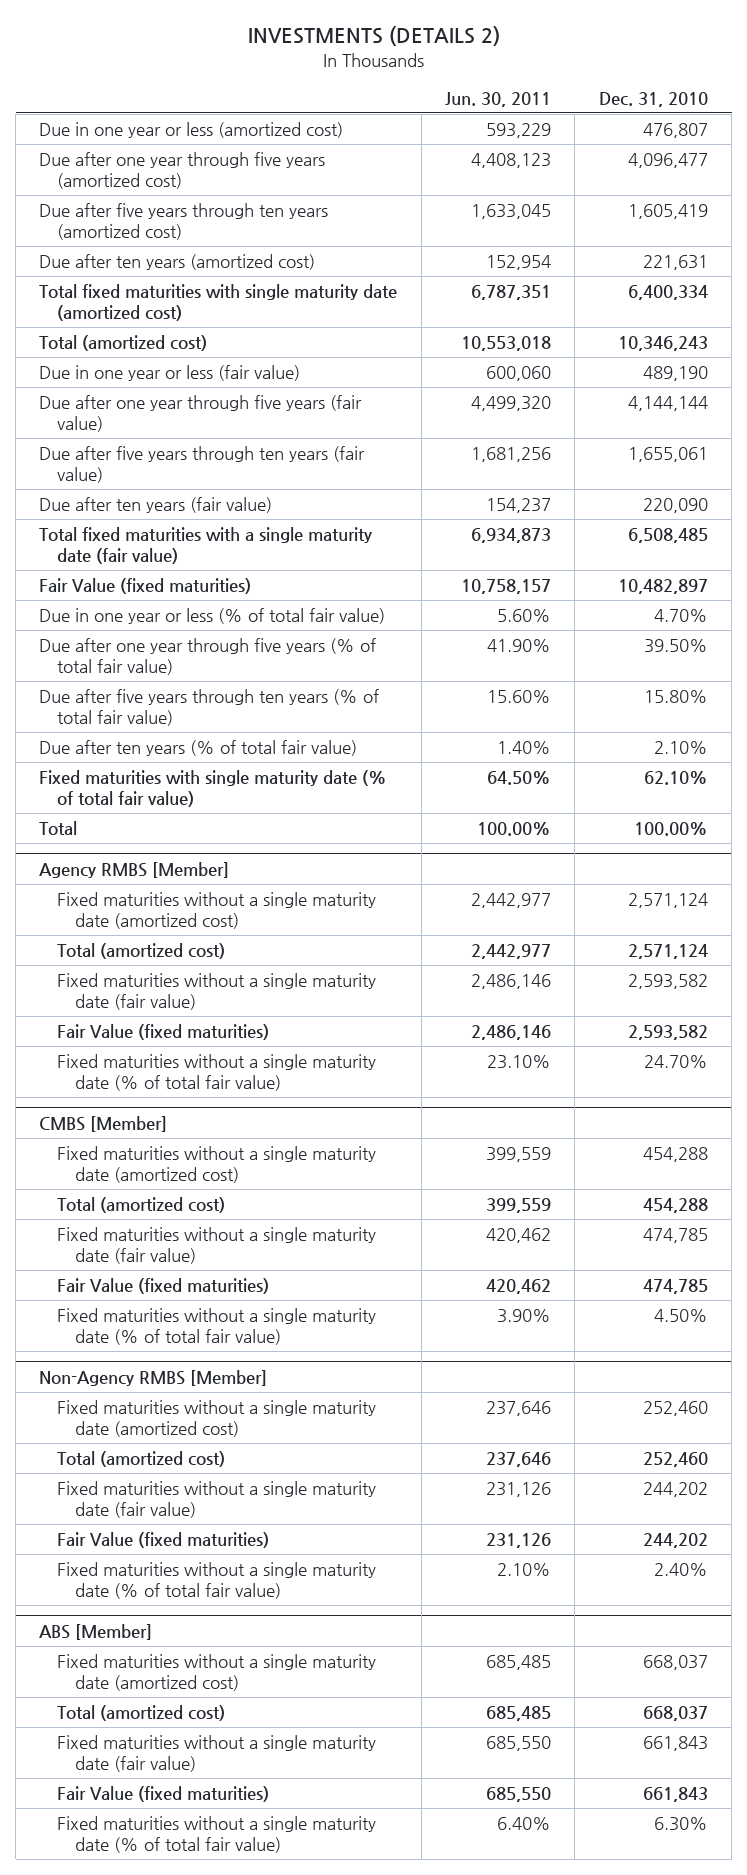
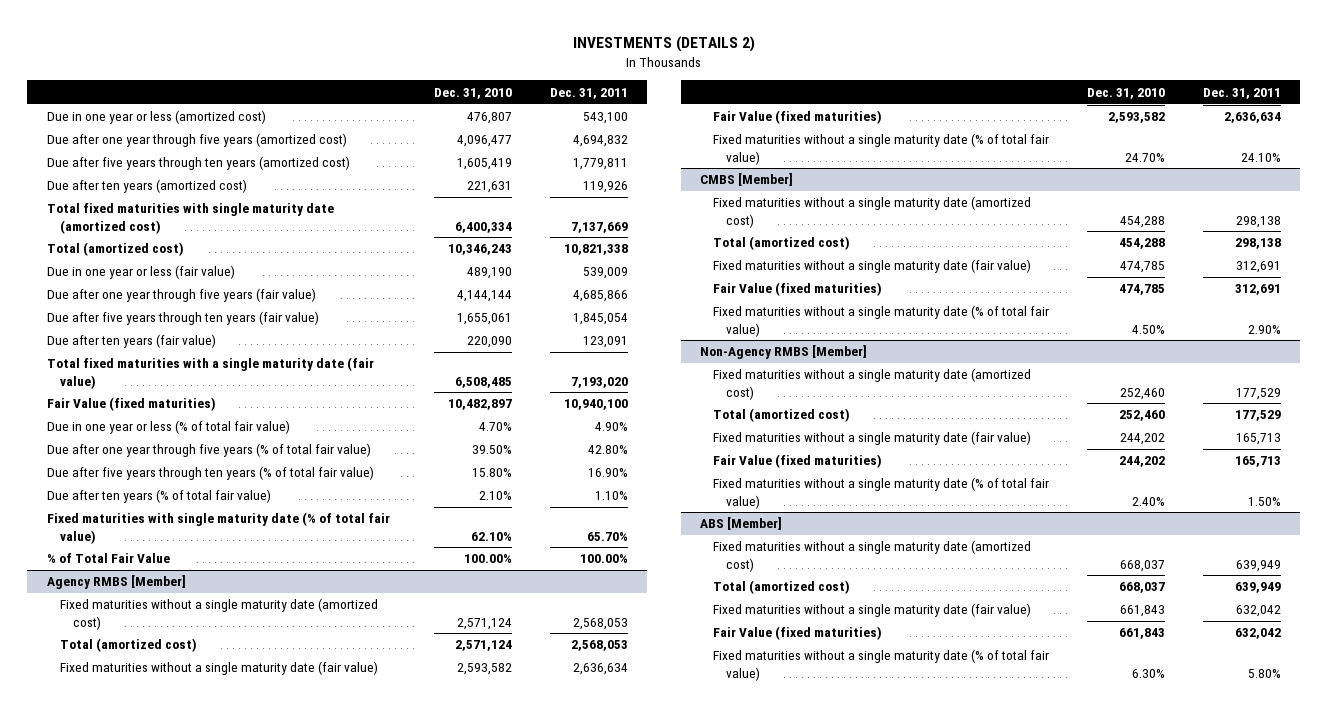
- | Jun. 30, 2011 | Dec. 31, 2010
+ | Dec. 31, 2010 | Dec. 31, 2011
- Total | 100.00% | 100.00%
+ % of Total Fair Value | 100.00% | 100.00%

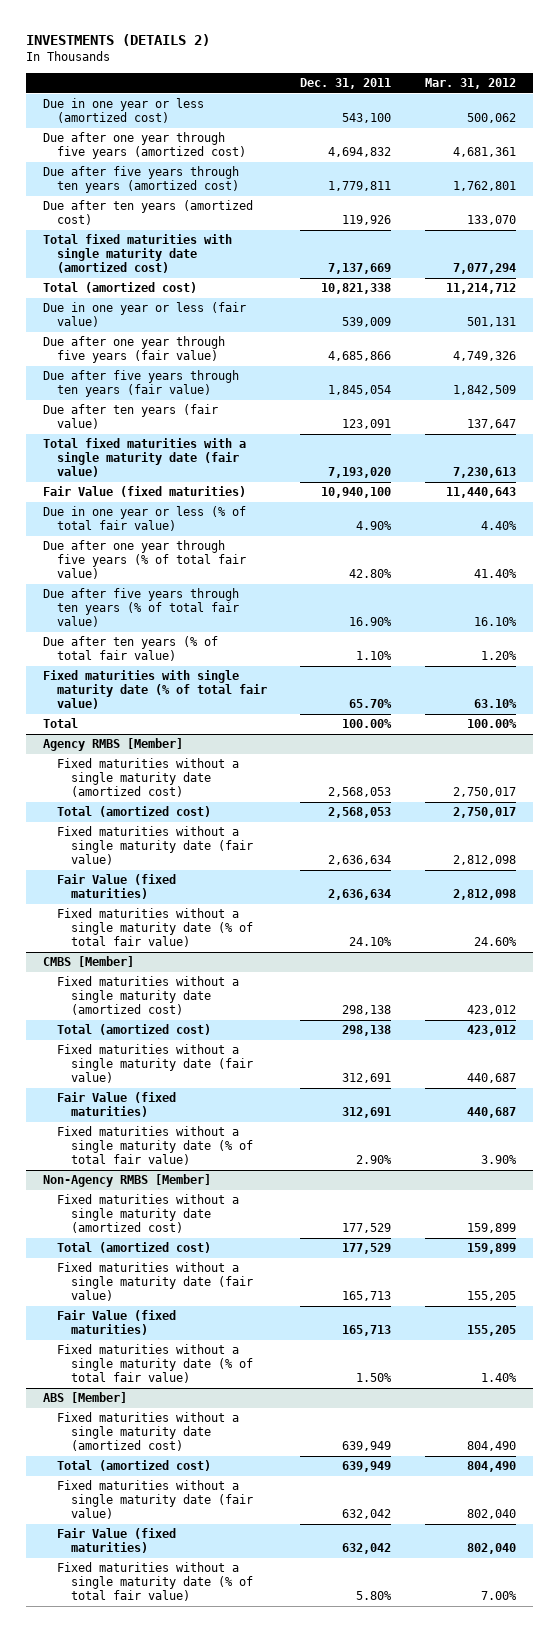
- | Dec. 31, 2010 | Dec. 31, 2011
+ | Dec. 31, 2011 | Mar. 31, 2012
- % of Total Fair Value | 100.00% | 100.00%
+ Total | 100.00% | 100.00%

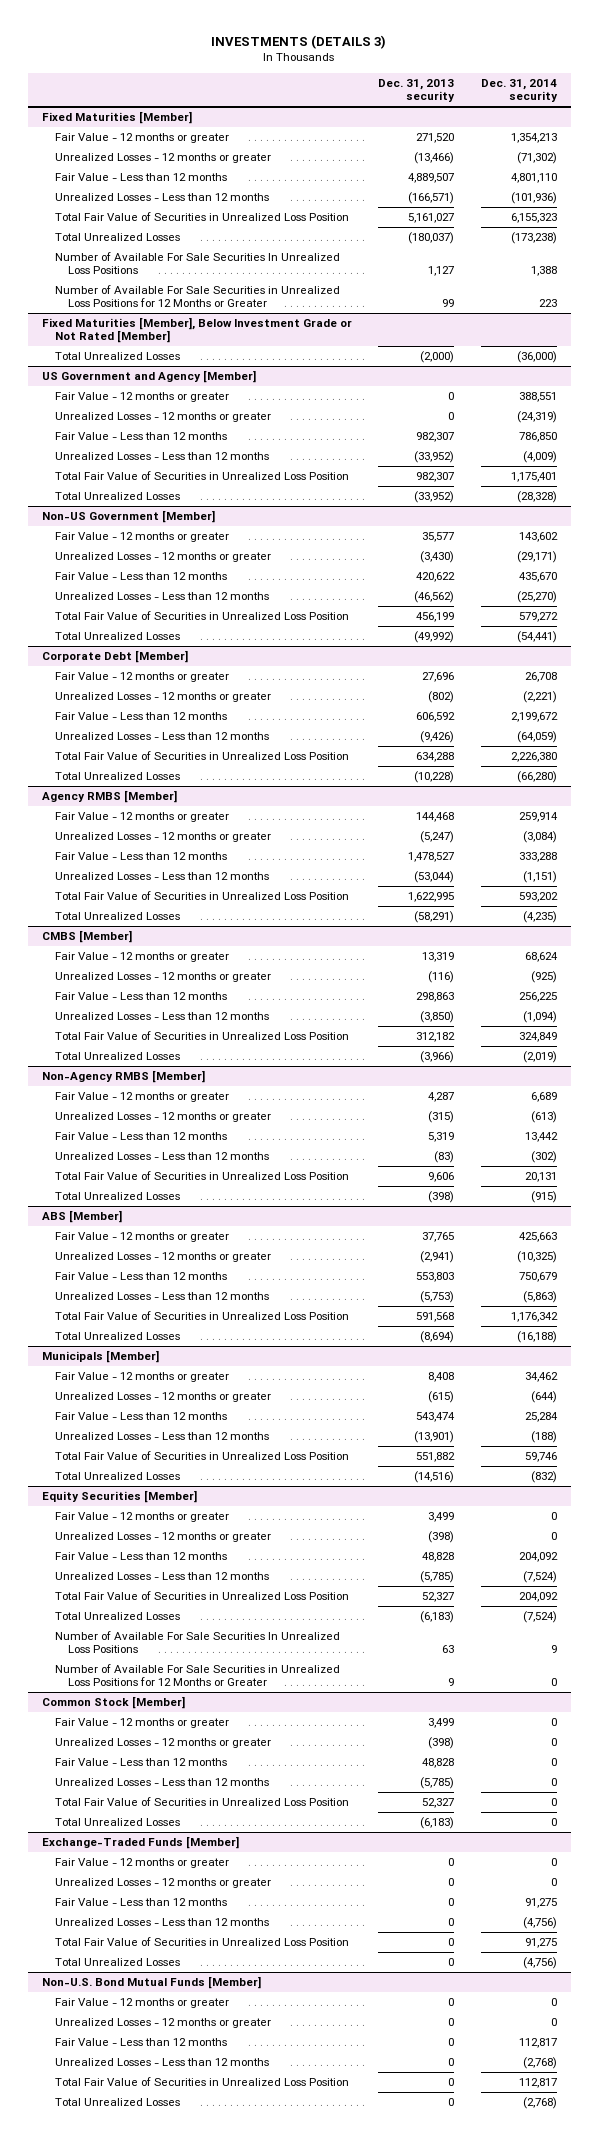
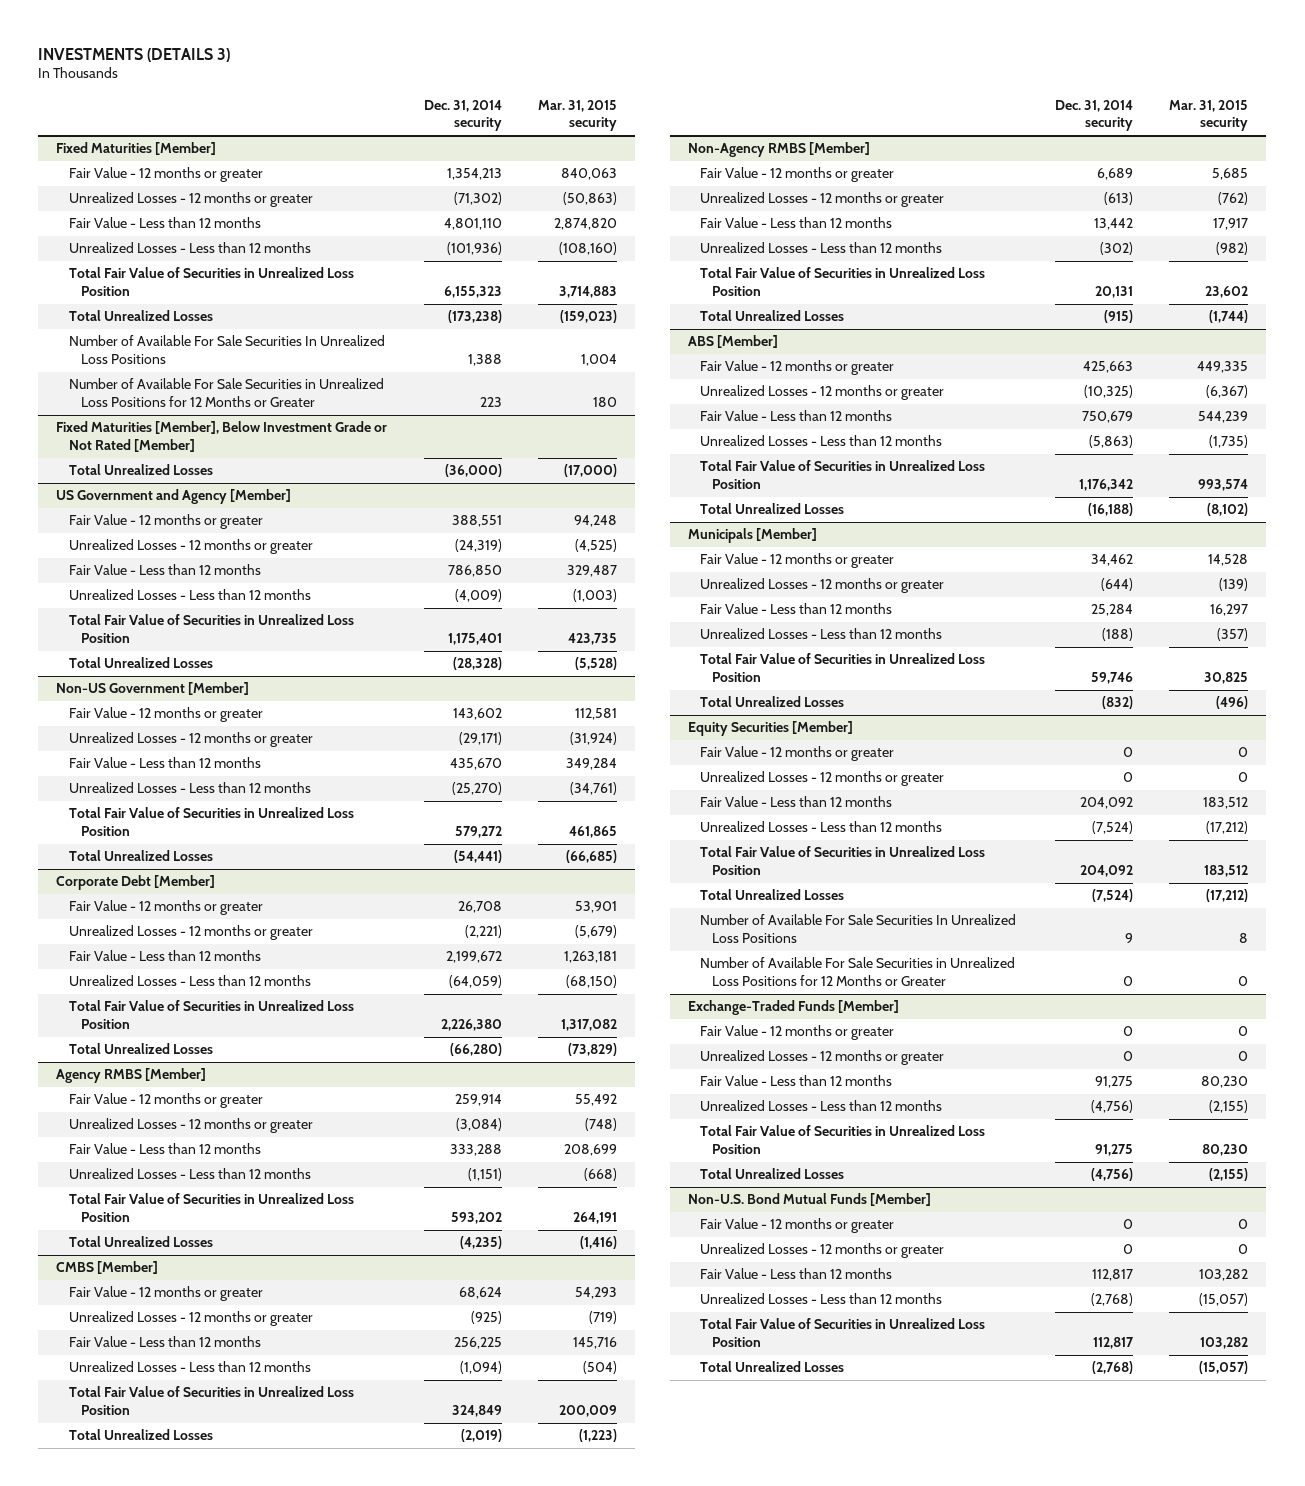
- | Dec. 31, 2013 security | Dec. 31, 2014 security
+ | Dec. 31, 2014 security | Mar. 31, 2015 security
- Common Stock [Member]
- Fair Value - 12 months or greater | 3,499 | 0
- Unrealized Losses - 12 months or greater | (398) | 0
- Fair Value - Less than 12 months | 48,828 | 0
- Unrealized Losses - Less than 12 months | (5,785) | 0
- Total Fair Value of Securities in Unrealized Loss Position | 52,327 | 0
- Total Unrealized Losses | (6,183) | 0

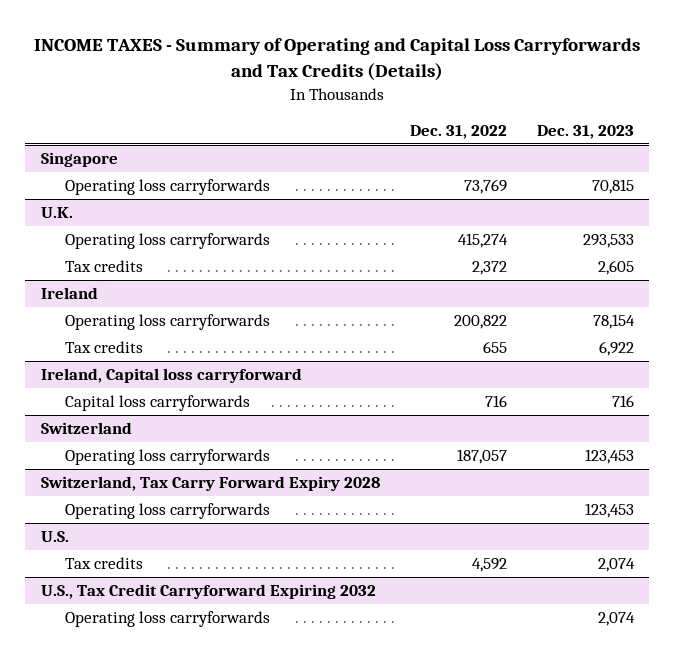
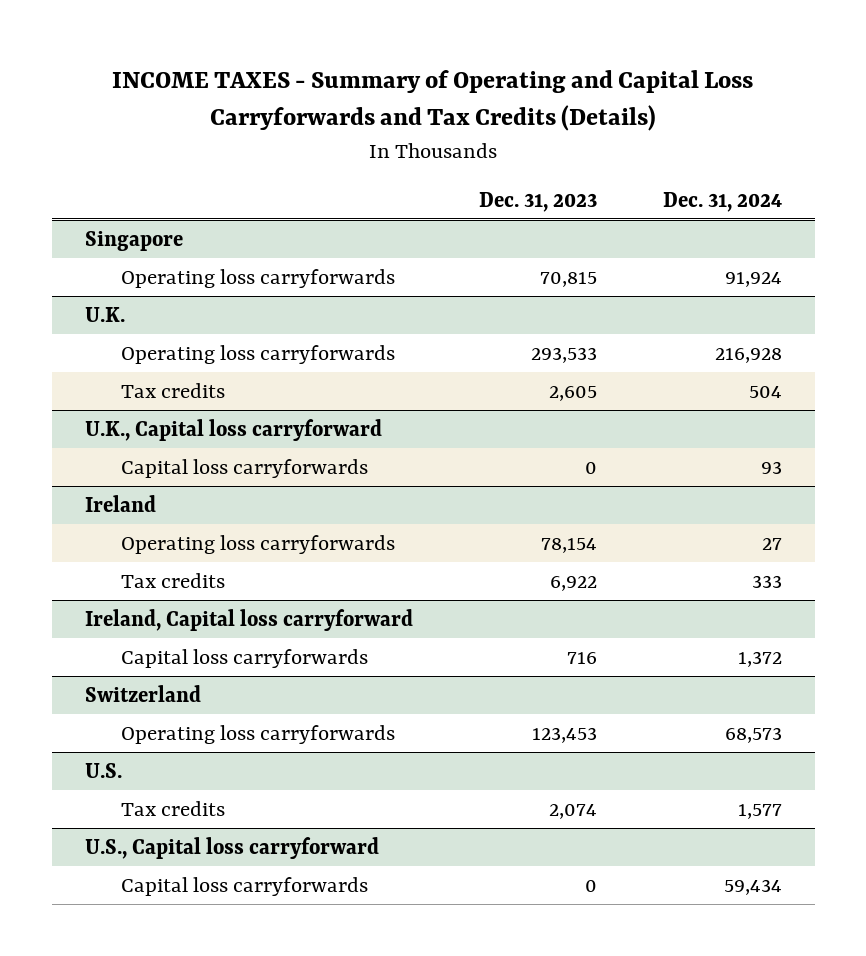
- | Dec. 31, 2022 | Dec. 31, 2023
+ | Dec. 31, 2023 | Dec. 31, 2024
+ U.K., Capital loss carryforward
+ Capital loss carryforwards | 0 | 93
- Switzerland, Tax Carry Forward Expiry 2028
- Operating loss carryforwards | | 123,453
- U.S., Tax Credit Carryforward Expiring 2032
- Operating loss carryforwards | | 2,074
+ U.S., Capital loss carryforward
+ Capital loss carryforwards | 0 | 59,434

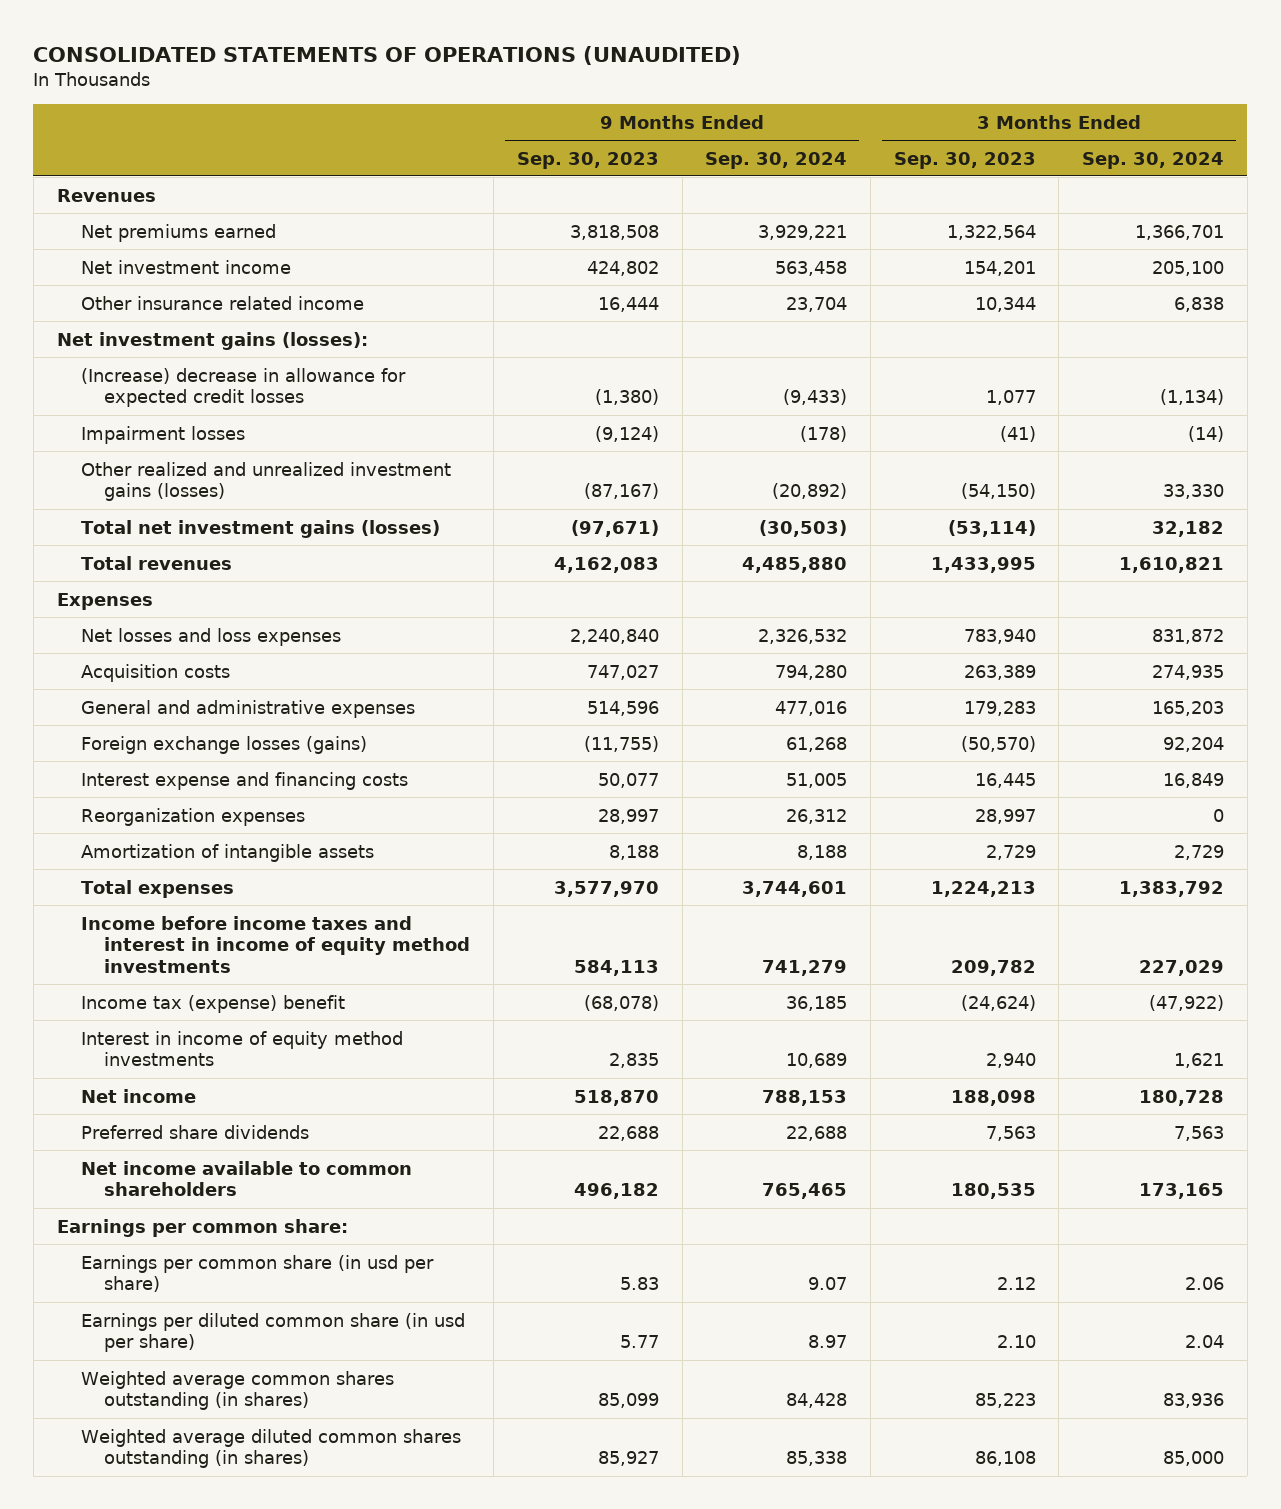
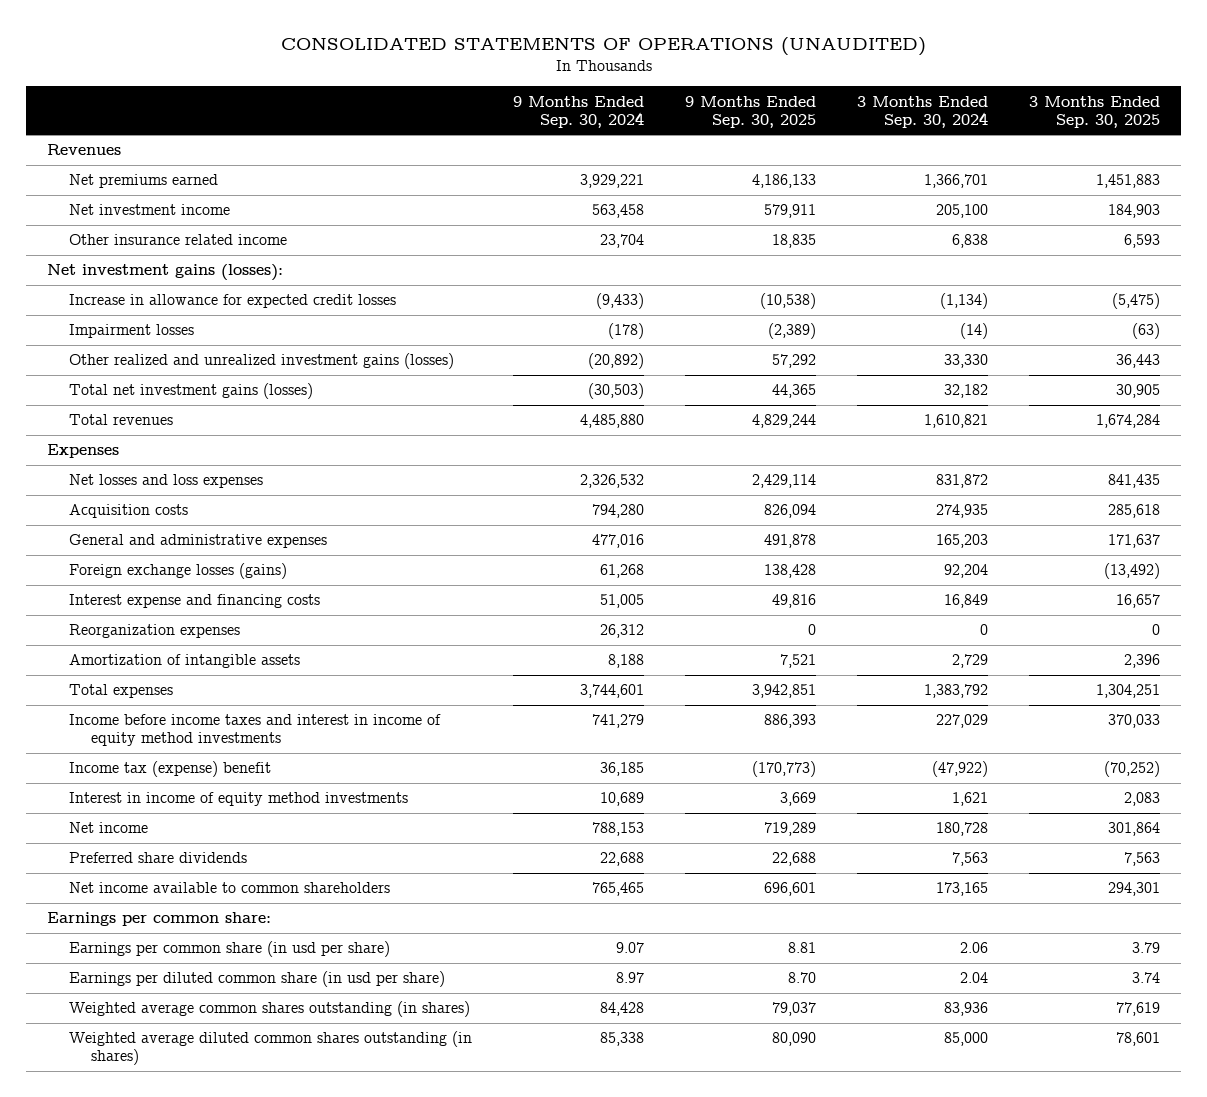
- | 9 Months Ended Sep. 30, 2023 | 9 Months Ended Sep. 30, 2024 | 3 Months Ended Sep. 30, 2023 | 3 Months Ended Sep. 30, 2024
+ | 9 Months Ended Sep. 30, 2024 | 9 Months Ended Sep. 30, 2025 | 3 Months Ended Sep. 30, 2024 | 3 Months Ended Sep. 30, 2025
- (Increase) decrease in allowance for expected credit losses | (1,380) | (9,433) | 1,077 | (1,134)
+ Increase in allowance for expected credit losses | (9,433) | (10,538) | (1,134) | (5,475)

